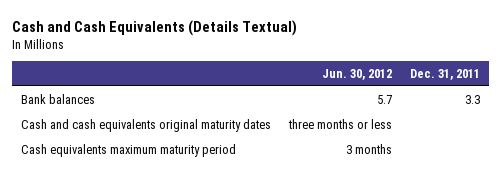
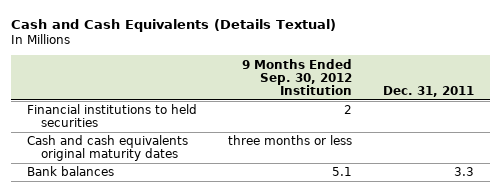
- | Jun. 30, 2012 | Dec. 31, 2011
+ | 9 Months Ended Sep. 30, 2012 Institution | Dec. 31, 2011
+ Financial institutions to held securities | 2 |
- Cash equivalents maximum maturity period | 3 months |
moved down: Bank balances | 5.1 | 3.3

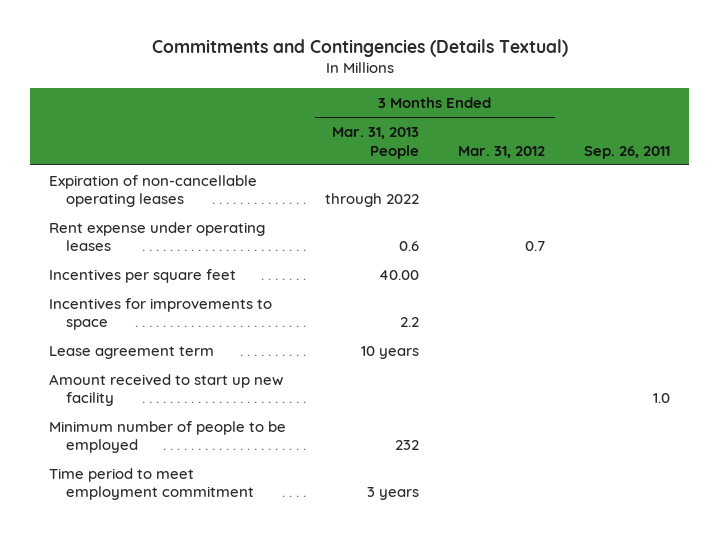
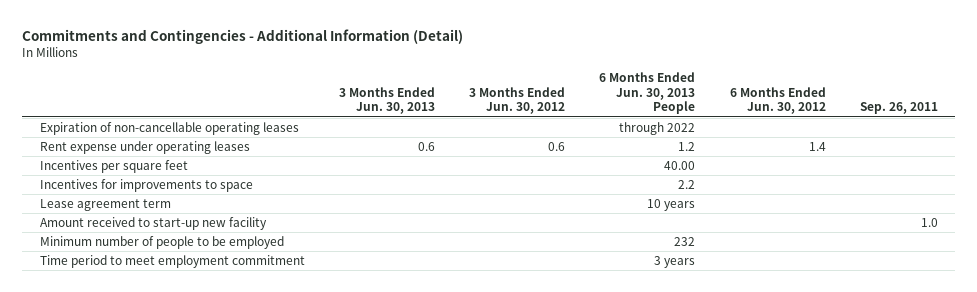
- Commitments and Contingencies (Details Textual)
+ Commitments and Contingencies - Additional Information (Detail)
- | 3 Months Ended Mar. 31, 2013 People | 3 Months Ended Mar. 31, 2012 | Sep. 26, 2011
+ | 3 Months Ended Jun. 30, 2013 | 3 Months Ended Jun. 30, 2012 | 6 Months Ended Jun. 30, 2013 People | 6 Months Ended Jun. 30, 2012 | Sep. 26, 2011
- Amount received to start up new facility | | | 1.0
+ Amount received to start-up new facility | | | | | 1.0

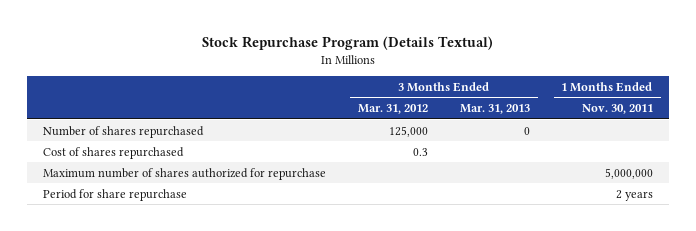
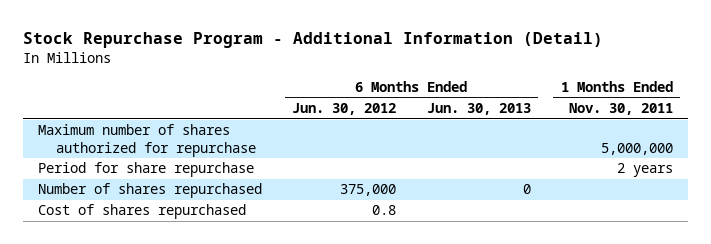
- Stock Repurchase Program (Details Textual)
+ Stock Repurchase Program - Additional Information (Detail)
- | 3 Months Ended Mar. 31, 2012 | 3 Months Ended Mar. 31, 2013 | 1 Months Ended Nov. 30, 2011
+ | 6 Months Ended Jun. 30, 2012 | 6 Months Ended Jun. 30, 2013 | 1 Months Ended Nov. 30, 2011
moved down: Number of shares repurchased | 375,000 | 0 |
moved down: Cost of shares repurchased | 0.8 | |

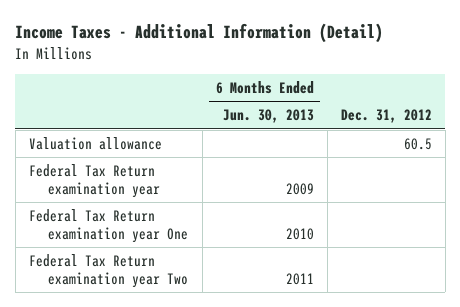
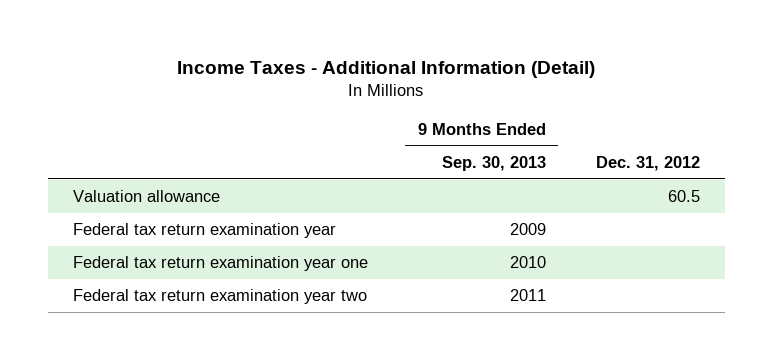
- | 6 Months Ended Jun. 30, 2013 | Dec. 31, 2012
+ | 9 Months Ended Sep. 30, 2013 | Dec. 31, 2012
- Federal Tax Return examination year | 2009 |
- Federal Tax Return examination year One | 2010 |
- Federal Tax Return examination year Two | 2011 |
+ Federal tax return examination year | 2009 |
+ Federal tax return examination year one | 2010 |
+ Federal tax return examination year two | 2011 |

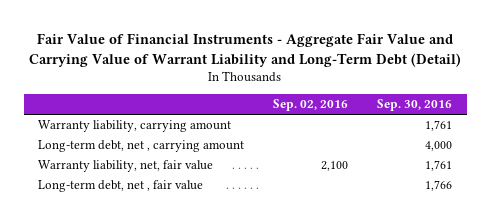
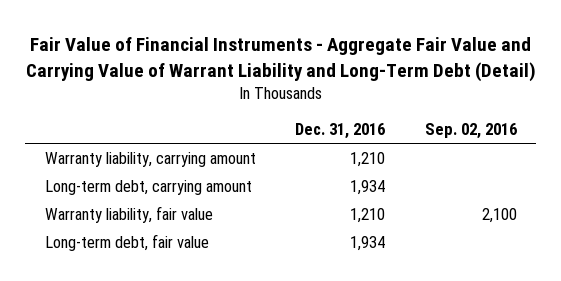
- | Sep. 02, 2016 | Sep. 30, 2016
+ | Dec. 31, 2016 | Sep. 02, 2016
- Long-term debt, net , carrying amount | | 4,000
- Warranty liability, net, fair value | 2,100 | 1,761
- Long-term debt, net , fair value | | 1,766
+ Long-term debt, carrying amount | 1,934 |
+ Warranty liability, fair value | 1,210 | 2,100
+ Long-term debt, fair value | 1,934 |

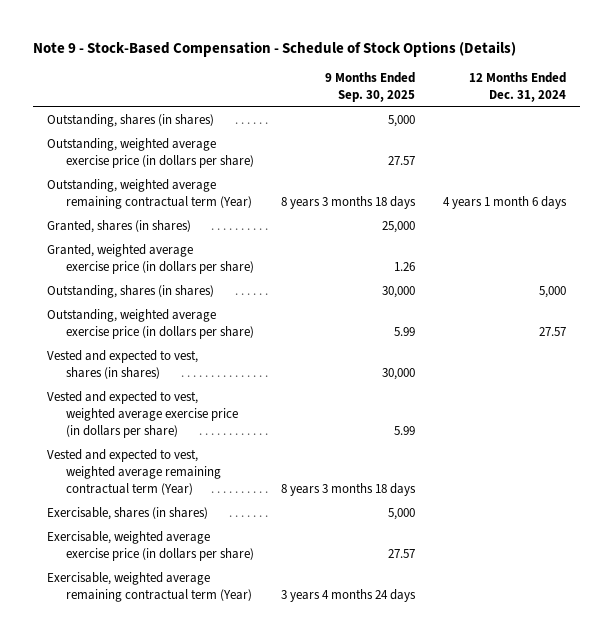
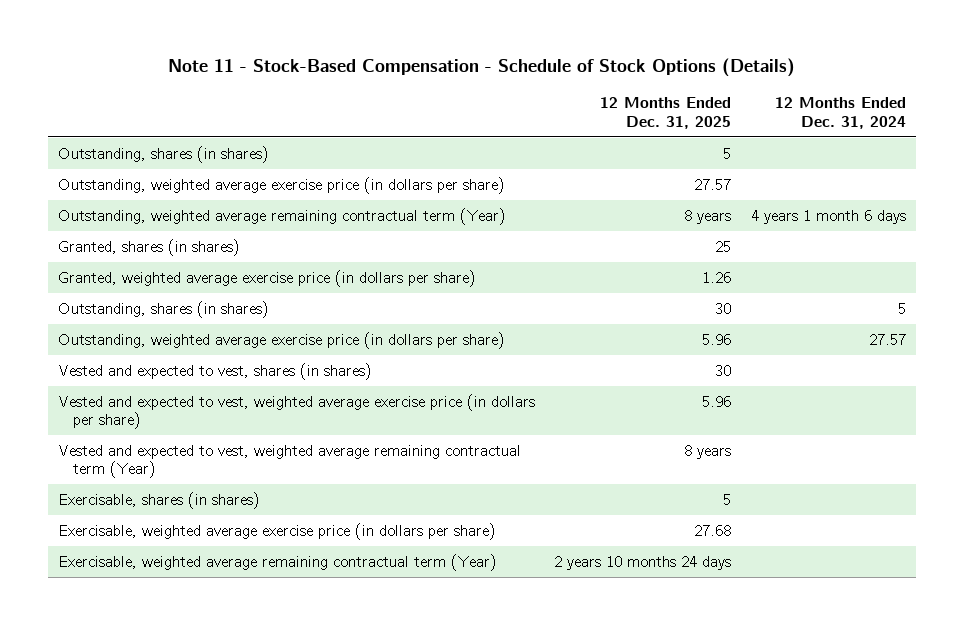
- Note 9 - Stock-Based Compensation - Schedule of Stock Options (Details)
+ Note 11 - Stock-Based Compensation - Schedule of Stock Options (Details)
- | 9 Months Ended Sep. 30, 2025 | 12 Months Ended Dec. 31, 2024
+ | 12 Months Ended Dec. 31, 2025 | 12 Months Ended Dec. 31, 2024
- Outstanding, shares (in shares) | 30,000 | 5,000
+ Outstanding, shares (in shares) | 30 | 5

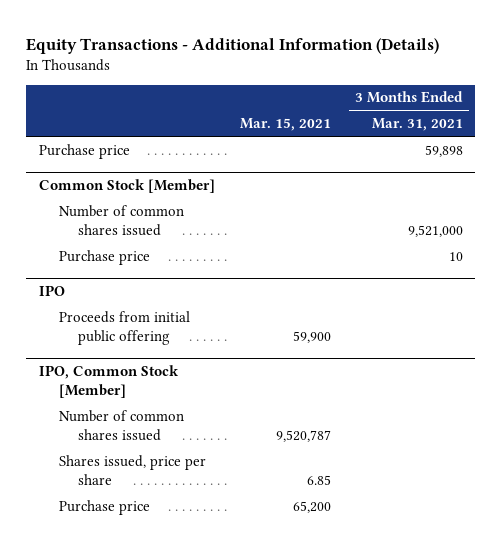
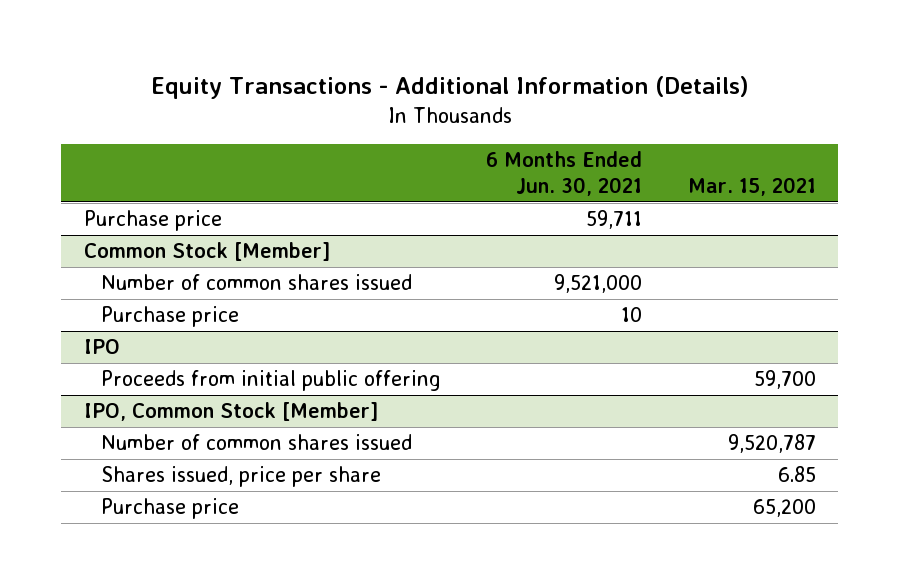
- | Mar. 15, 2021 | 3 Months Ended Mar. 31, 2021
+ | 6 Months Ended Jun. 30, 2021 | Mar. 15, 2021
@ IPO
- Proceeds from initial public offering | 59,900 |
+ Proceeds from initial public offering | | 59,700

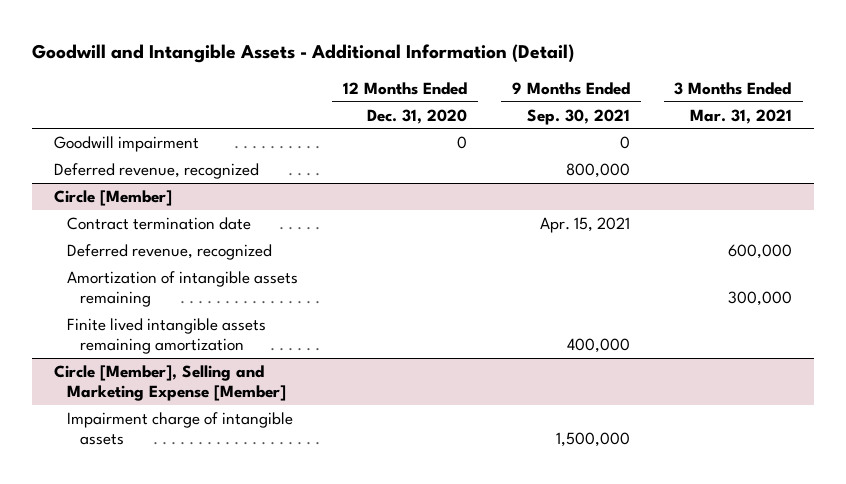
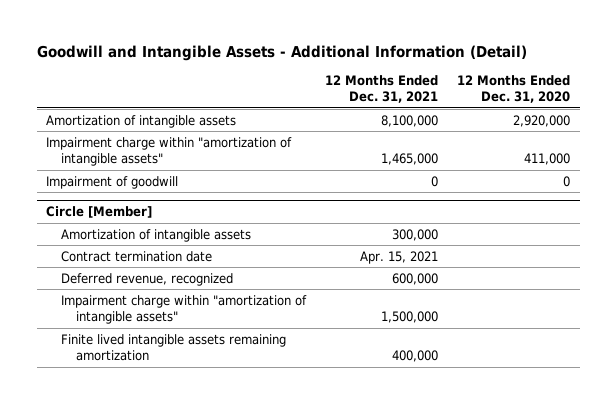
- | 12 Months Ended Dec. 31, 2020 | 9 Months Ended Sep. 30, 2021 | 3 Months Ended Mar. 31, 2021
+ | 12 Months Ended Dec. 31, 2021 | 12 Months Ended Dec. 31, 2020
- Goodwill impairment | 0 | 0 |
- Deferred revenue, recognized | | 800,000 |
+ Amortization of intangible assets | 8,100,000 | 2,920,000
+ Impairment charge within "amortization of intangible assets" | 1,465,000 | 411,000
+ Impairment of goodwill | 0 | 0
@ Circle [Member]
+ Amortization of intangible assets | 300,000 |
- Amortization of intangible assets remaining | | | 300,000
+ Impairment charge within "amortization of intangible assets" | 1,500,000 |
- Circle [Member], Selling and Marketing Expense [Member]
- Impairment charge of intangible assets | | 1,500,000 |

